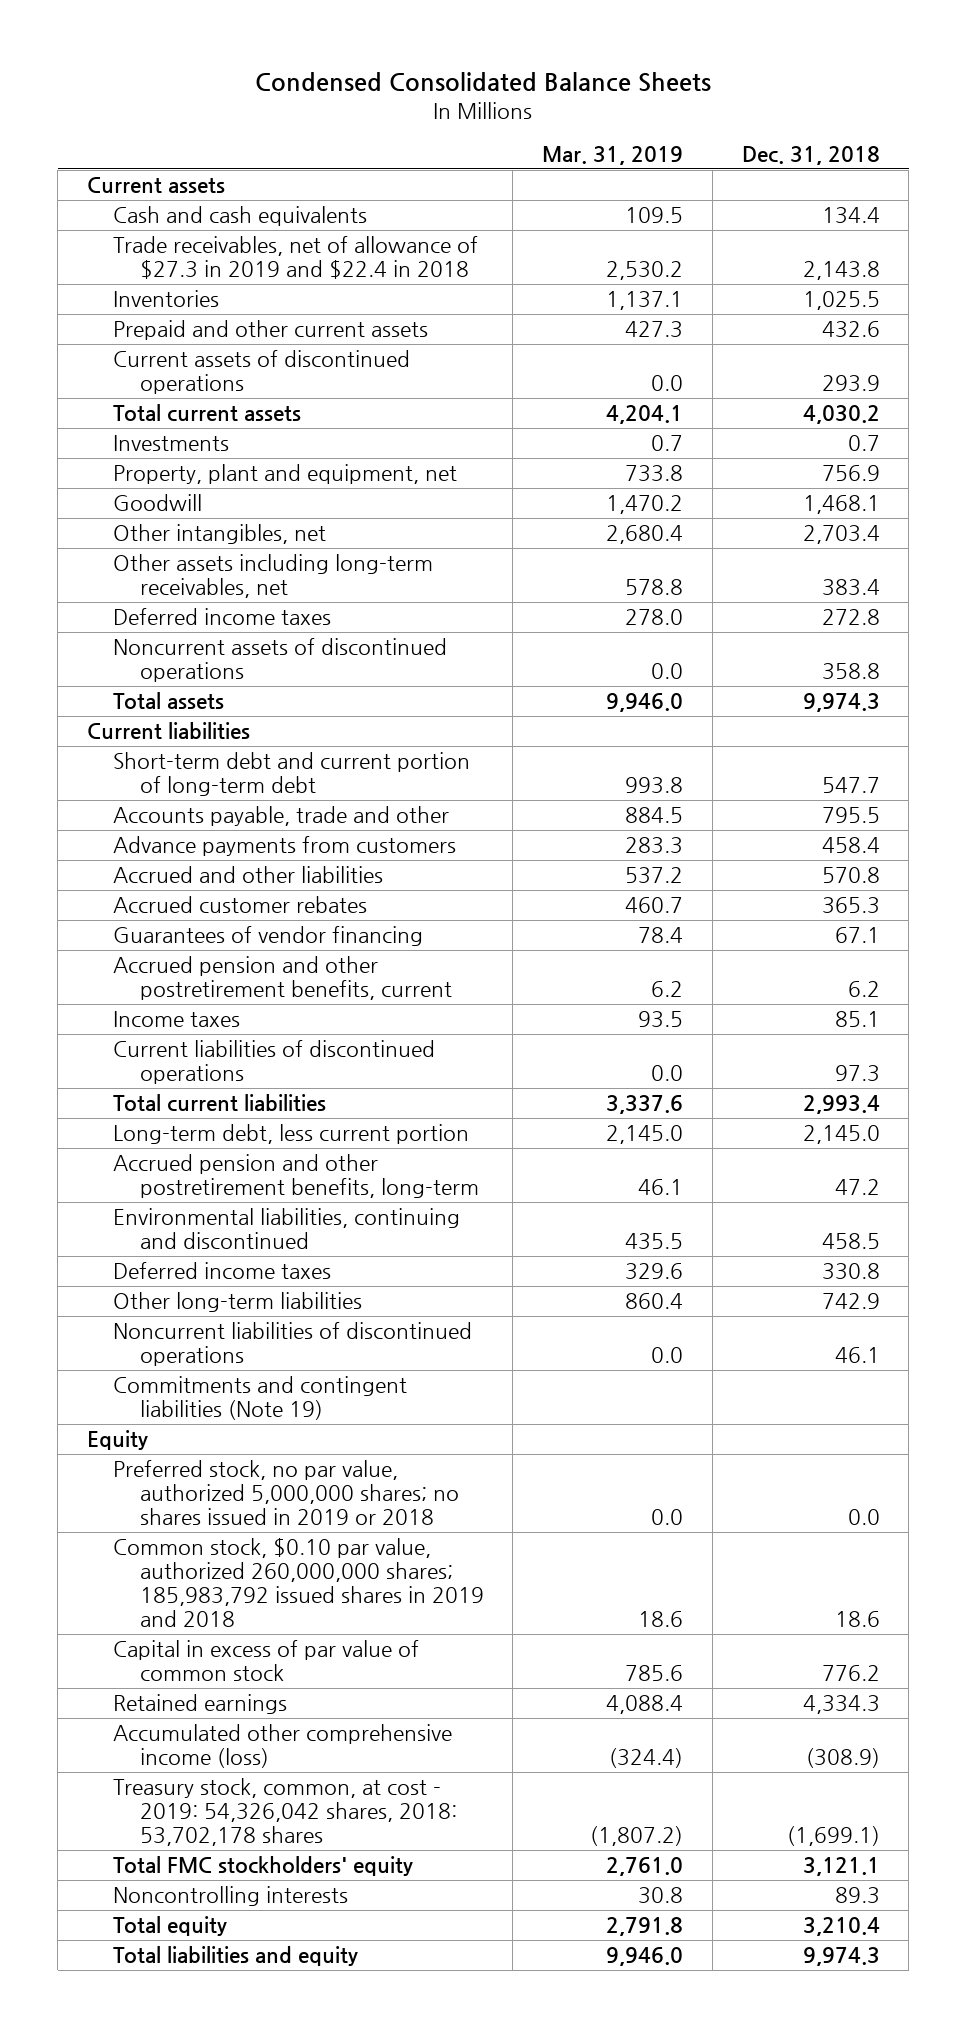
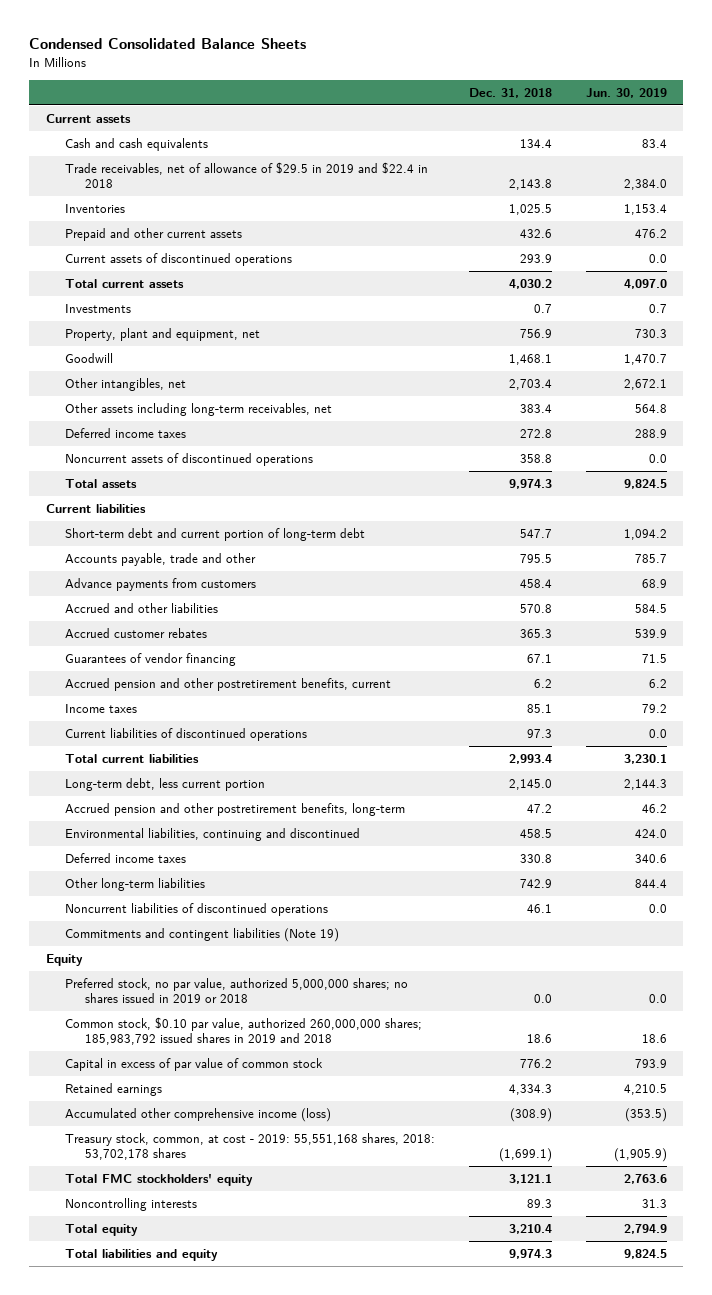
- | Mar. 31, 2019 | Dec. 31, 2018
+ | Dec. 31, 2018 | Jun. 30, 2019
- Trade receivables, net of allowance of $27.3 in 2019 and $22.4 in 2018 | 2,530.2 | 2,143.8
+ Trade receivables, net of allowance of $29.5 in 2019 and $22.4 in 2018 | 2,143.8 | 2,384.0
- Treasury stock, common, at cost - 2019: 54,326,042 shares, 2018: 53,702,178 shares | (1,807.2) | (1,699.1)
+ Treasury stock, common, at cost - 2019: 55,551,168 shares, 2018: 53,702,178 shares | (1,699.1) | (1,905.9)

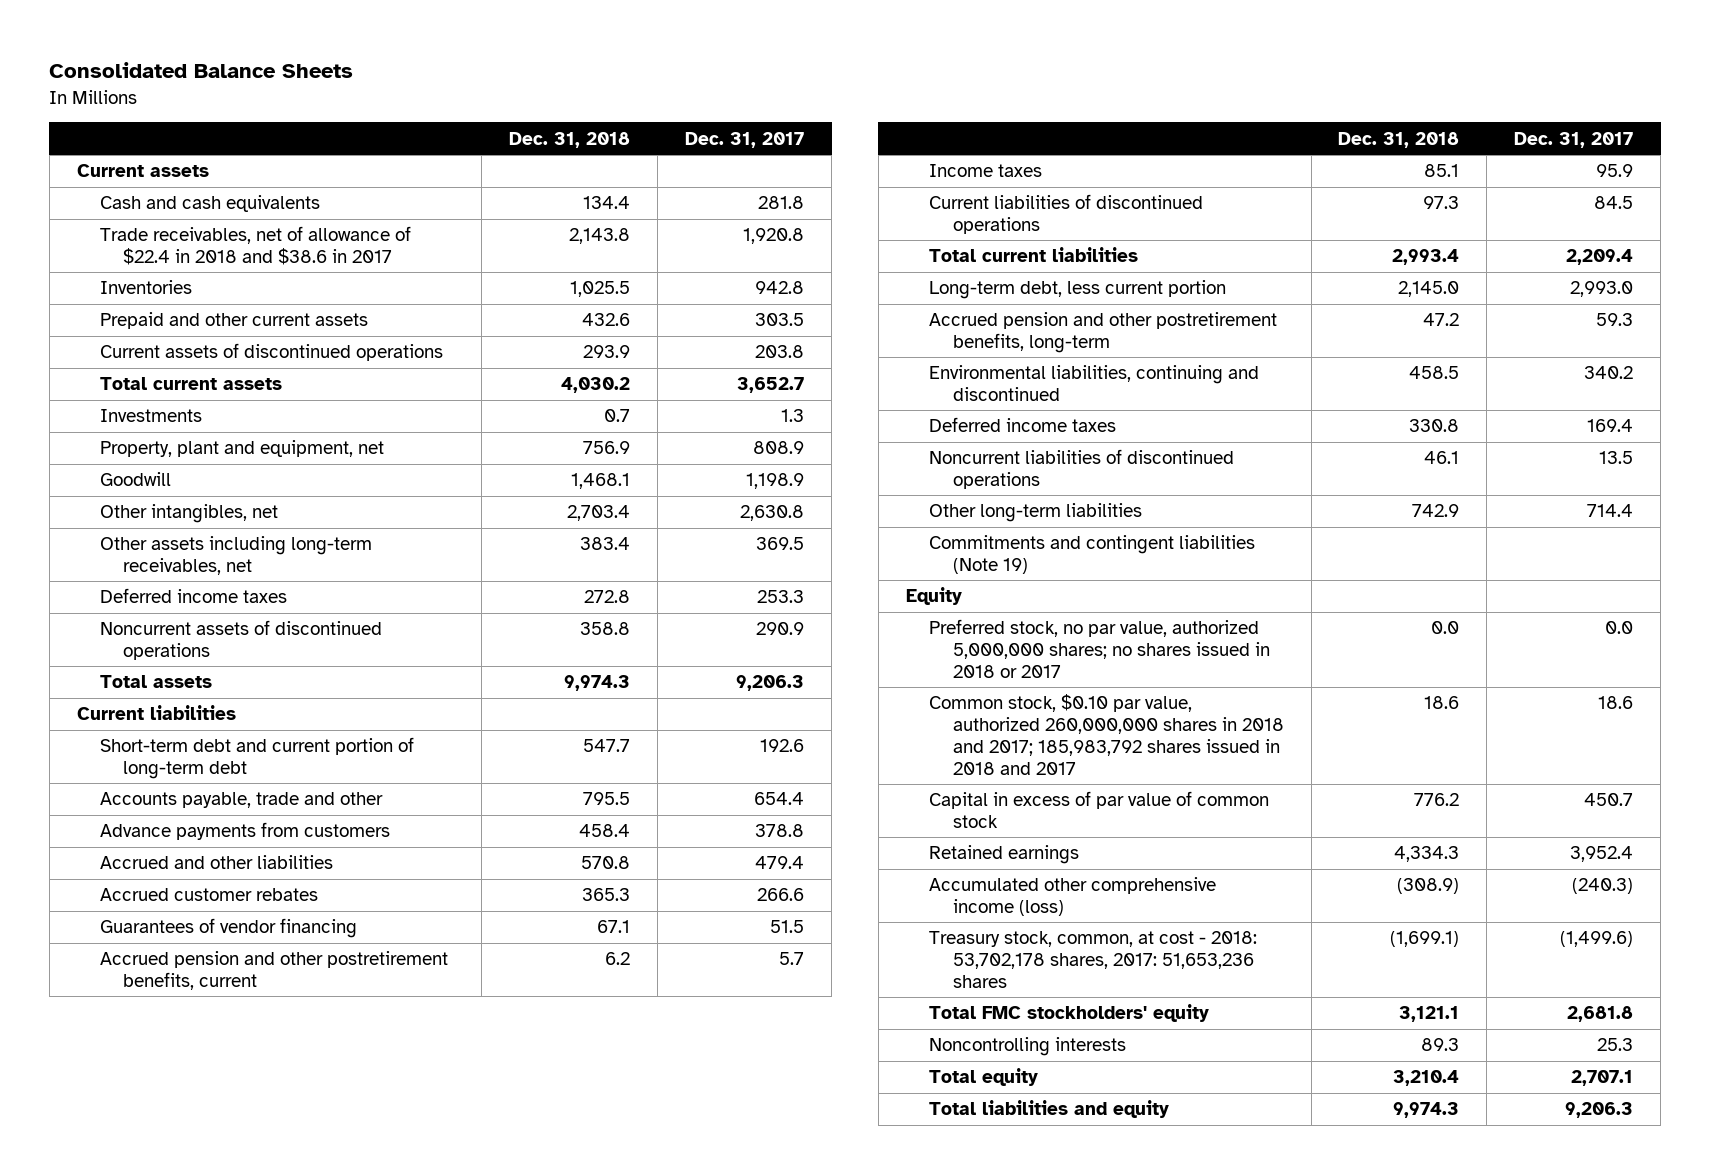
- Condensed Consolidated Balance Sheets
+ Consolidated Balance Sheets
- | Dec. 31, 2018 | Jun. 30, 2019
+ | Dec. 31, 2018 | Dec. 31, 2017
- Trade receivables, net of allowance of $29.5 in 2019 and $22.4 in 2018 | 2,143.8 | 2,384.0
+ Trade receivables, net of allowance of $22.4 in 2018 and $38.6 in 2017 | 2,143.8 | 1,920.8
moved down: Other long-term liabilities | 742.9 | 714.4
- Preferred stock, no par value, authorized 5,000,000 shares; no shares issued in 2019 or 2018 | 0.0 | 0.0
- Common stock, $0.10 par value, authorized 260,000,000 shares; 185,983,792 issued shares in 2019 and 2018 | 18.6 | 18.6
+ Preferred stock, no par value, authorized 5,000,000 shares; no shares issued in 2018 or 2017 | 0.0 | 0.0
+ Common stock, $0.10 par value, authorized 260,000,000 shares in 2018 and 2017; 185,983,792 shares issued in 2018 and 2017 | 18.6 | 18.6
- Treasury stock, common, at cost - 2019: 55,551,168 shares, 2018: 53,702,178 shares | (1,699.1) | (1,905.9)
+ Treasury stock, common, at cost - 2018: 53,702,178 shares, 2017: 51,653,236 shares | (1,699.1) | (1,499.6)

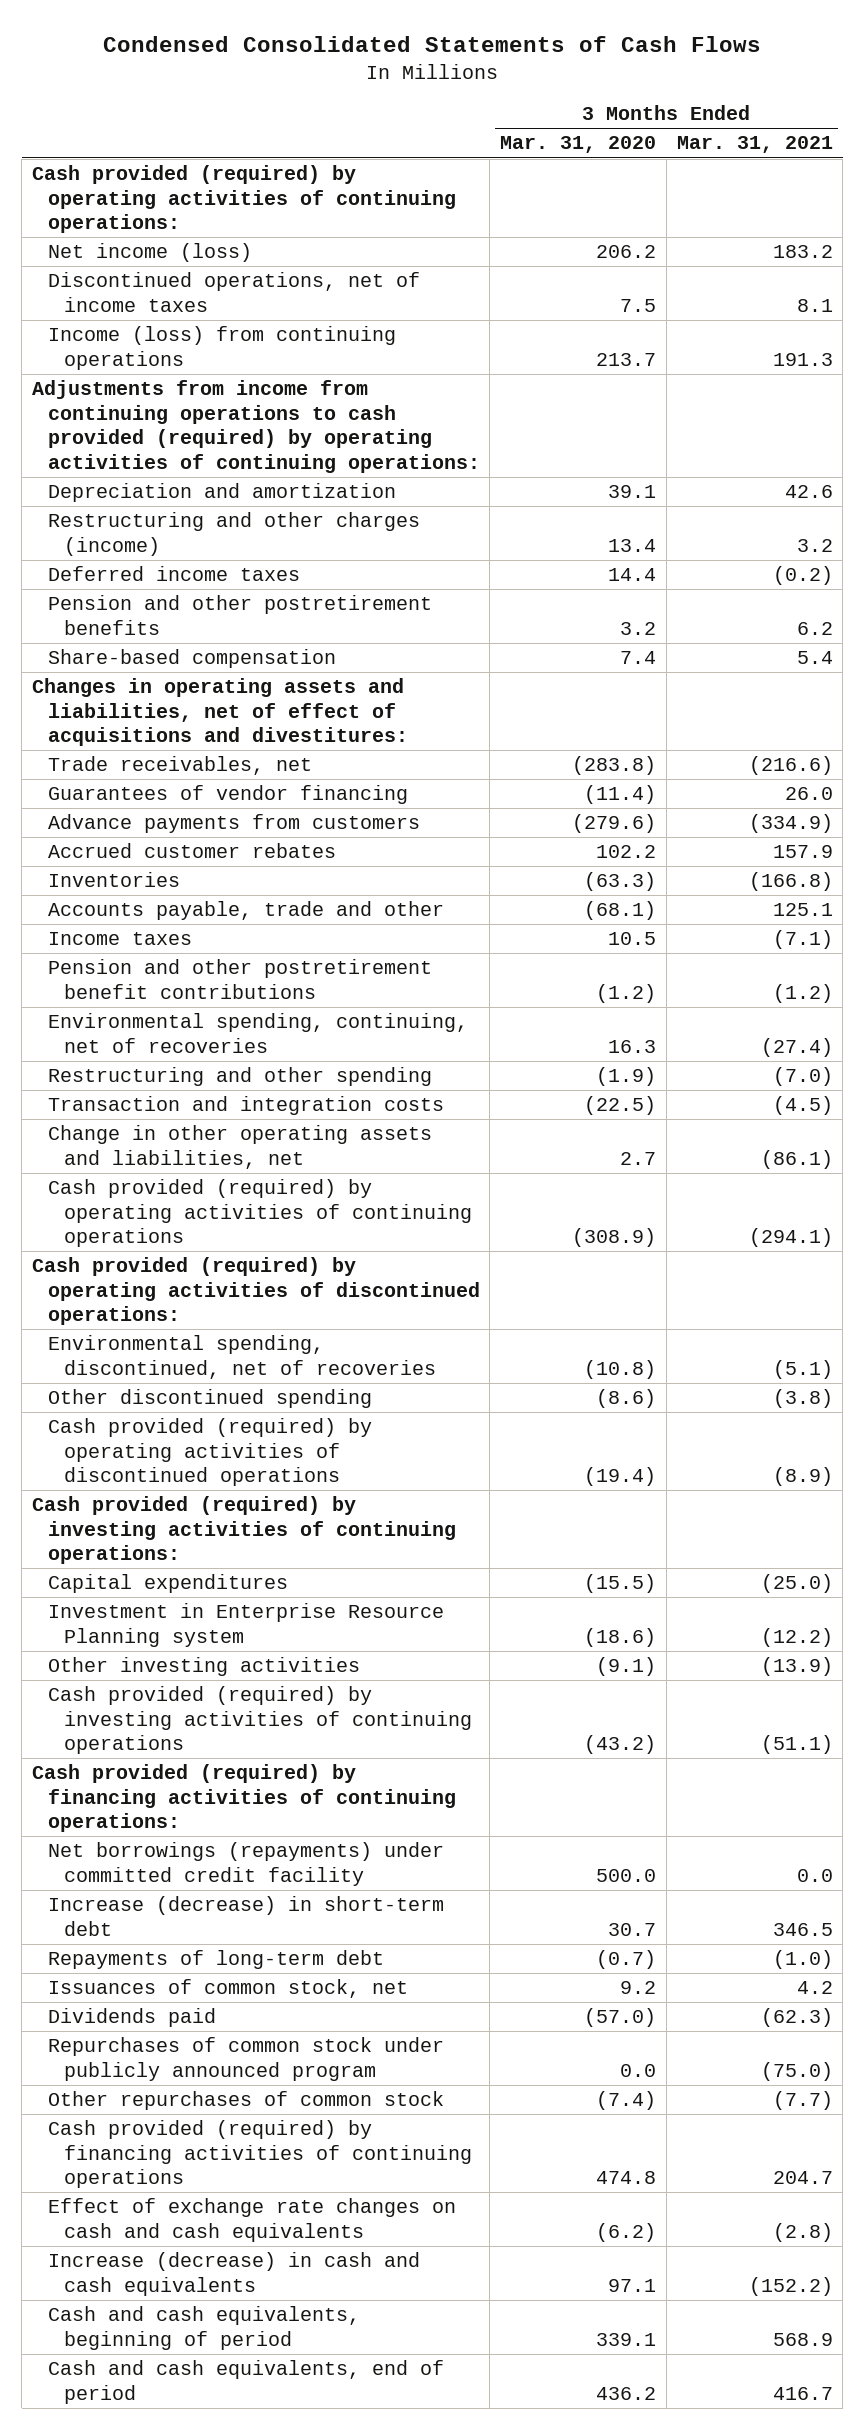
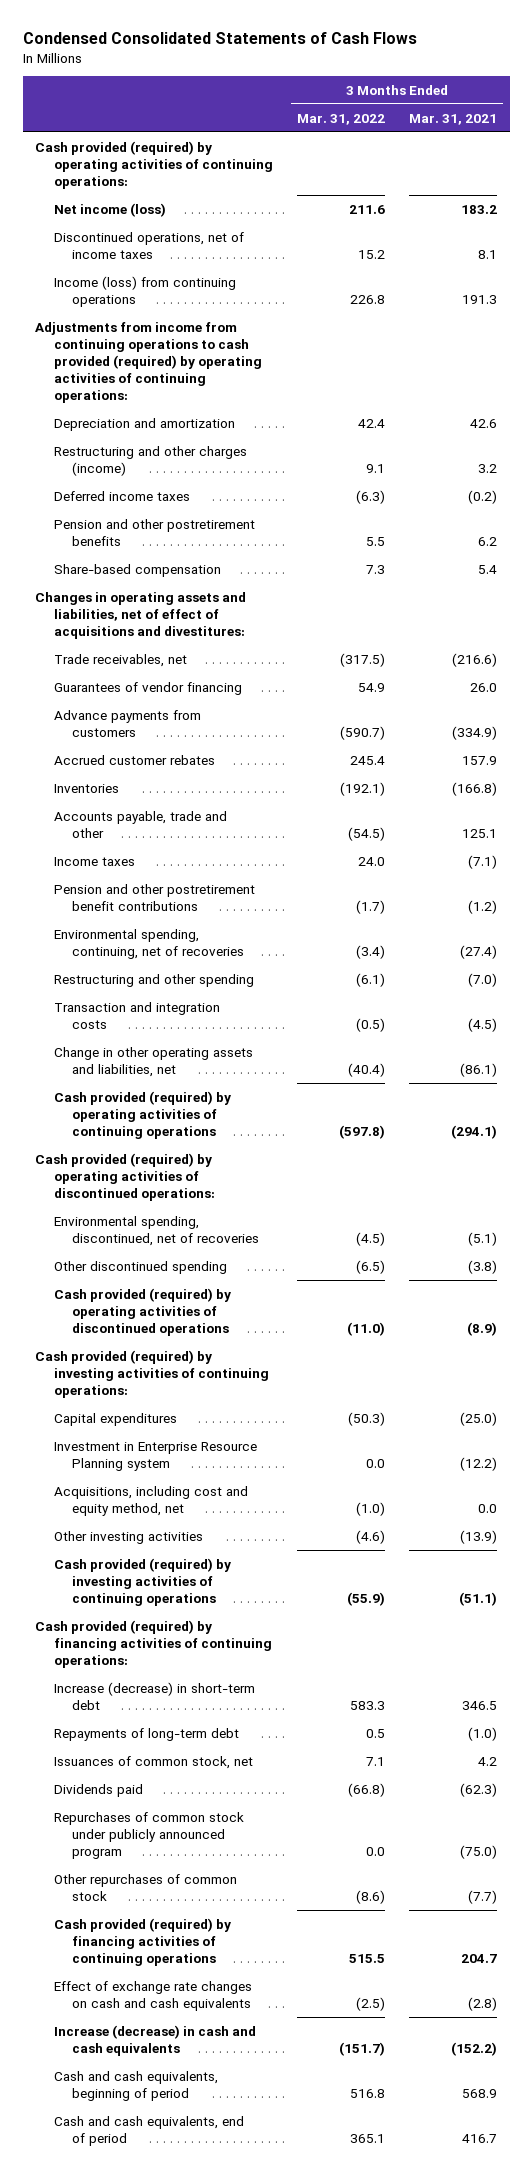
- | 3 Months Ended Mar. 31, 2020 | 3 Months Ended Mar. 31, 2021
+ | 3 Months Ended Mar. 31, 2022 | 3 Months Ended Mar. 31, 2021
+ Acquisitions, including cost and equity method, net | (1.0) | 0.0
- Net borrowings (repayments) under committed credit facility | 500.0 | 0.0

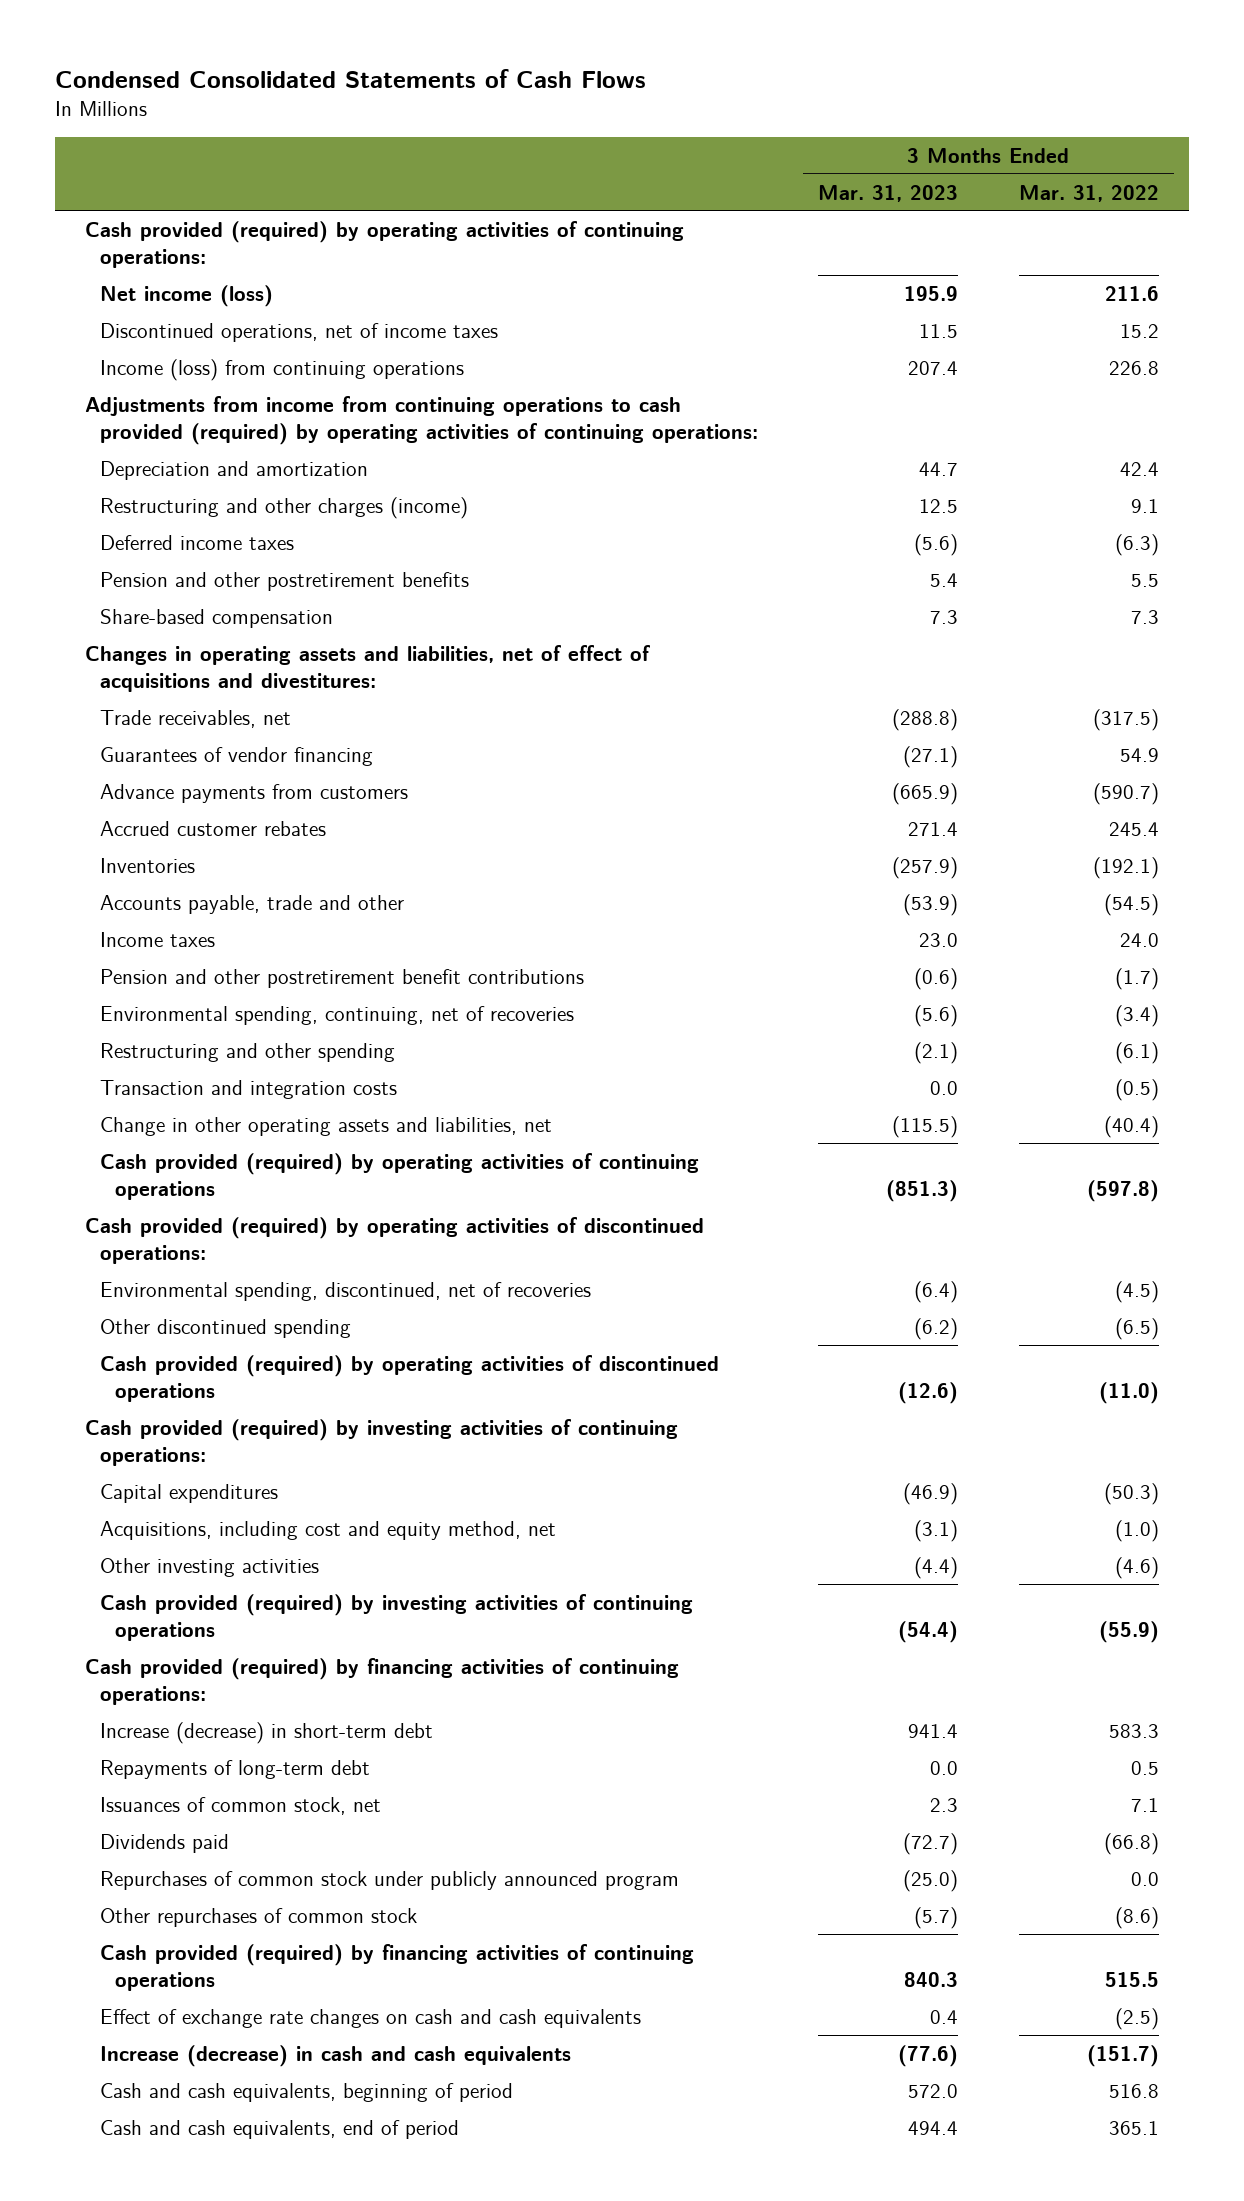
- | 3 Months Ended Mar. 31, 2022 | 3 Months Ended Mar. 31, 2021
+ | 3 Months Ended Mar. 31, 2023 | 3 Months Ended Mar. 31, 2022
- Investment in Enterprise Resource Planning system | 0.0 | (12.2)

